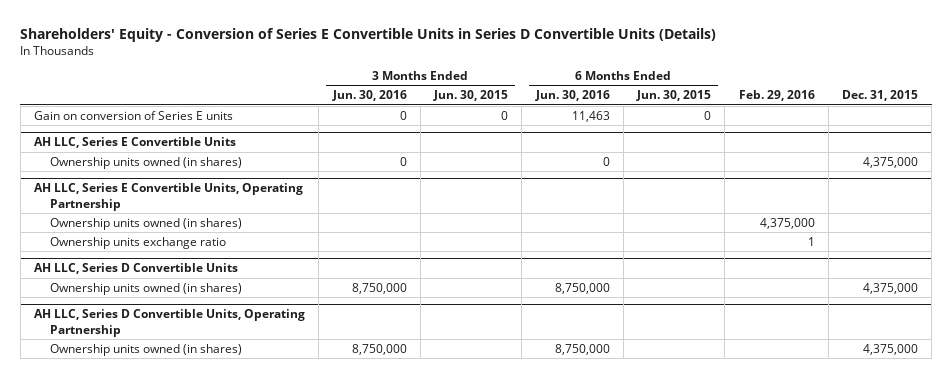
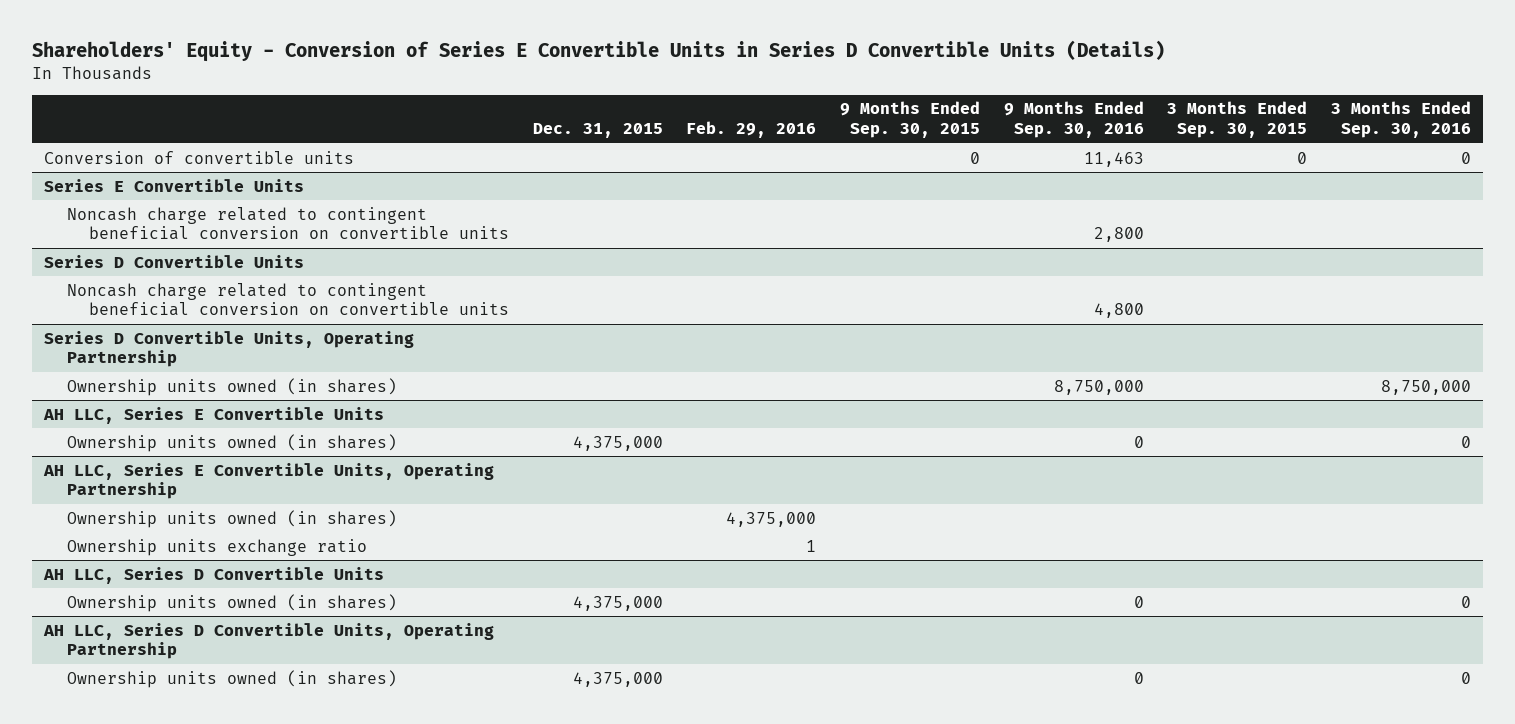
- | 3 Months Ended Jun. 30, 2016 | 3 Months Ended Jun. 30, 2015 | 6 Months Ended Jun. 30, 2016 | 6 Months Ended Jun. 30, 2015 | Feb. 29, 2016 | Dec. 31, 2015
+ | Dec. 31, 2015 | Feb. 29, 2016 | 9 Months Ended Sep. 30, 2015 | 9 Months Ended Sep. 30, 2016 | 3 Months Ended Sep. 30, 2015 | 3 Months Ended Sep. 30, 2016
- Gain on conversion of Series E units | 0 | 0 | 11,463 | 0 | |
+ Conversion of convertible units | | | 0 | 11,463 | 0 | 0
+ Series E Convertible Units
+ Noncash charge related to contingent beneficial conversion on convertible units | | | | 2,800 | |
+ Series D Convertible Units
+ Noncash charge related to contingent beneficial conversion on convertible units | | | | 4,800 | |
+ Series D Convertible Units, Operating Partnership
+ Ownership units owned (in shares) | | | | 8,750,000 | | 8,750,000

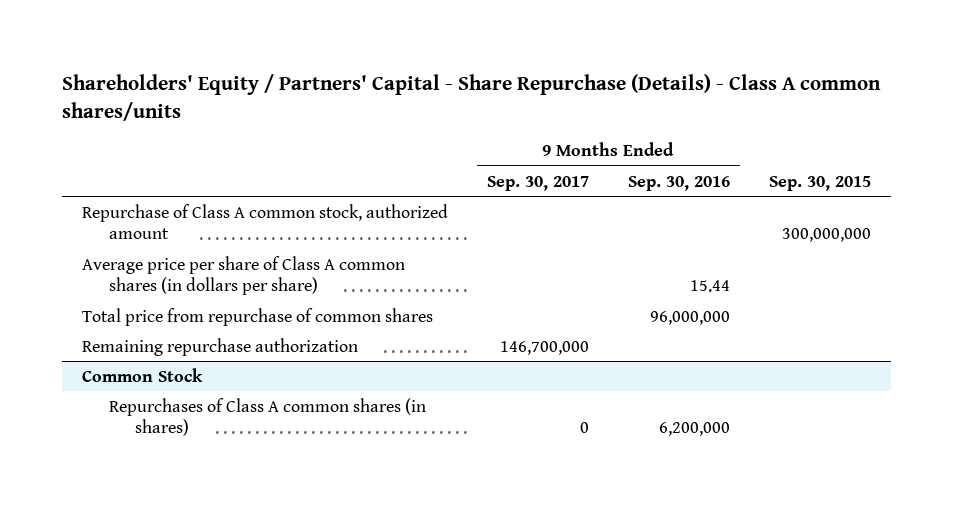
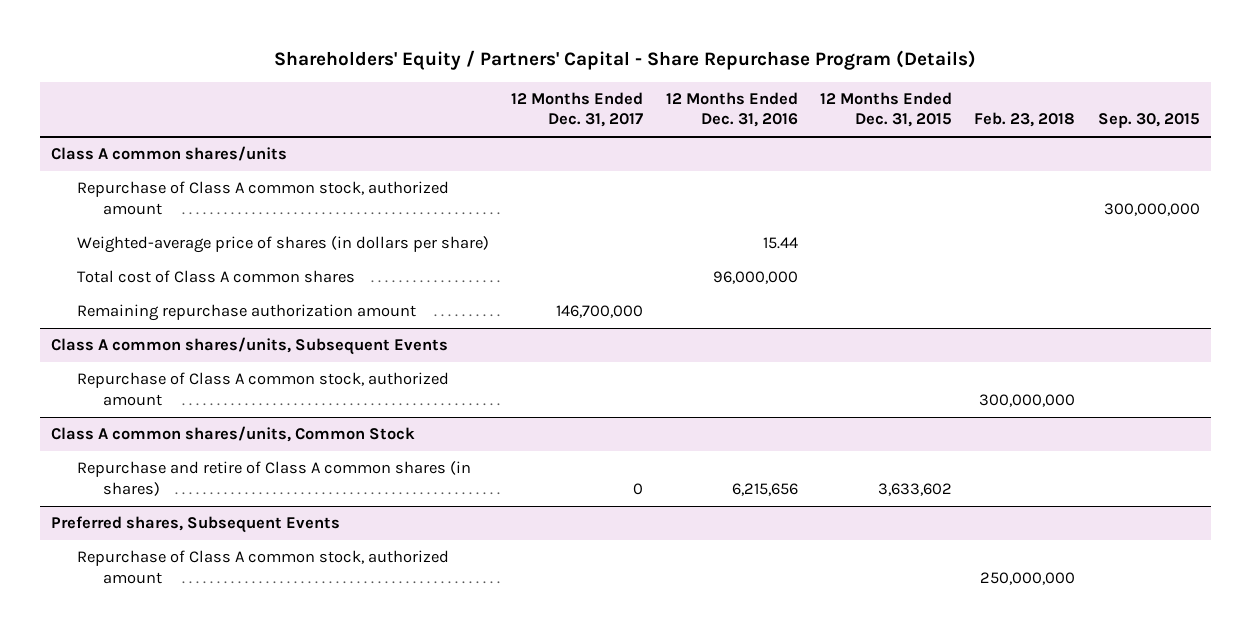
- Shareholders' Equity / Partners' Capital - Share Repurchase (Details) - Class A common shares/units
+ Shareholders' Equity / Partners' Capital - Share Repurchase Program (Details)
- | 9 Months Ended Sep. 30, 2017 | 9 Months Ended Sep. 30, 2016 | Sep. 30, 2015
+ | 12 Months Ended Dec. 31, 2017 | 12 Months Ended Dec. 31, 2016 | 12 Months Ended Dec. 31, 2015 | Feb. 23, 2018 | Sep. 30, 2015
- Repurchase of Class A common stock, authorized amount | | | 300,000,000
- Average price per share of Class A common shares (in dollars per share) | | 15.44 |
- Total price from repurchase of common shares | | 96,000,000 |
- Remaining repurchase authorization | 146,700,000 | |
- Common Stock
- Repurchases of Class A common shares (in shares) | 0 | 6,200,000 |
+ Class A common shares/units
+ Repurchase of Class A common stock, authorized amount | | | | | 300,000,000
+ Weighted-average price of shares (in dollars per share) | | 15.44 | | |
+ Total cost of Class A common shares | | 96,000,000 | | |
+ Remaining repurchase authorization amount | 146,700,000 | | | |
+ Class A common shares/units, Subsequent Events
+ Repurchase of Class A common stock, authorized amount | | | | 300,000,000 |
+ Class A common shares/units, Common Stock
+ Repurchase and retire of Class A common shares (in shares) | 0 | 6,215,656 | 3,633,602 | |
+ Preferred shares, Subsequent Events
+ Repurchase of Class A common stock, authorized amount | | | | 250,000,000 |

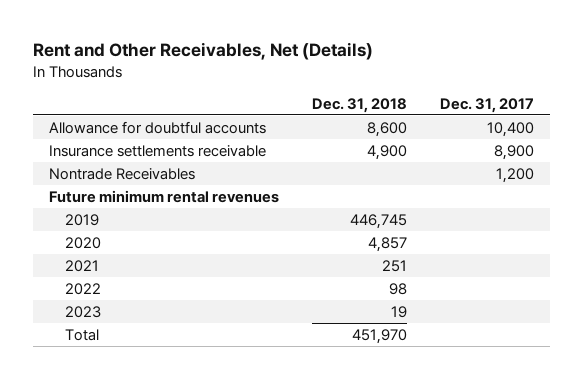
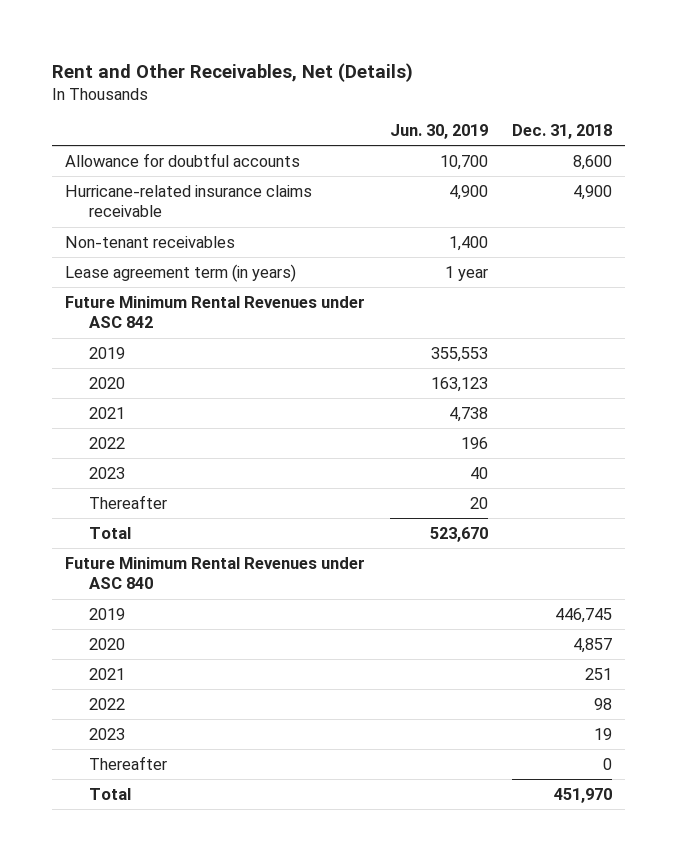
- | Dec. 31, 2018 | Dec. 31, 2017
+ | Jun. 30, 2019 | Dec. 31, 2018
- Insurance settlements receivable | 4,900 | 8,900
- Nontrade Receivables | | 1,200
- Future minimum rental revenues
+ Hurricane-related insurance claims receivable | 4,900 | 4,900
+ Non-tenant receivables | 1,400 |
+ Lease agreement term (in years) | 1 year |
+ Future Minimum Rental Revenues under ASC 842
+ 2019 | 355,553 |
+ 2020 | 163,123 |
+ 2021 | 4,738 |
+ 2022 | 196 |
+ 2023 | 40 |
+ Thereafter | 20 |
+ Total | 523,670 |
+ Future Minimum Rental Revenues under ASC 840
+ Thereafter | | 0

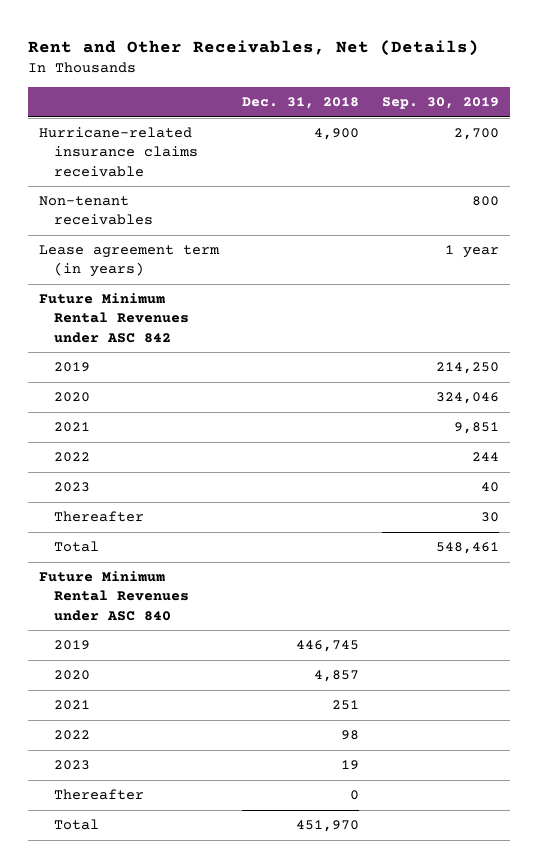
- | Jun. 30, 2019 | Dec. 31, 2018
+ | Dec. 31, 2018 | Sep. 30, 2019
- Allowance for doubtful accounts | 10,700 | 8,600

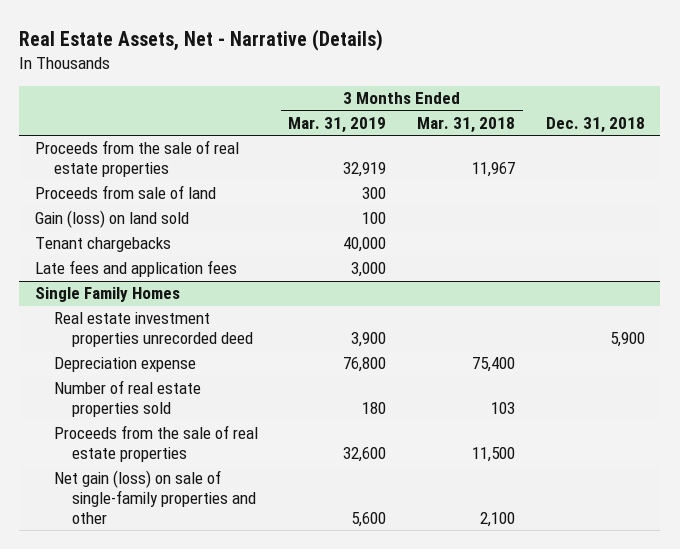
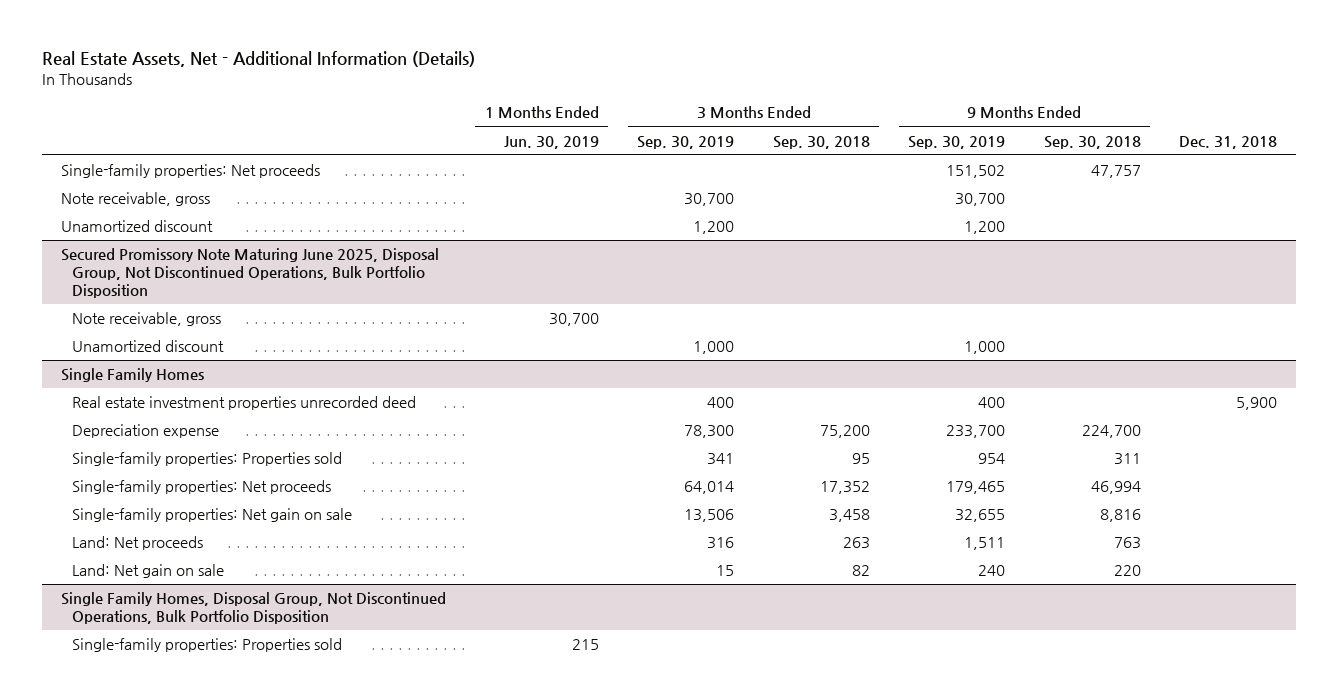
- Real Estate Assets, Net - Narrative (Details)
+ Real Estate Assets, Net - Additional Information (Details)
- | 3 Months Ended Mar. 31, 2019 | 3 Months Ended Mar. 31, 2018 | Dec. 31, 2018
+ | 1 Months Ended Jun. 30, 2019 | 3 Months Ended Sep. 30, 2019 | 3 Months Ended Sep. 30, 2018 | 9 Months Ended Sep. 30, 2019 | 9 Months Ended Sep. 30, 2018 | Dec. 31, 2018
- Proceeds from the sale of real estate properties | 32,919 | 11,967 |
- Proceeds from sale of land | 300 | |
- Gain (loss) on land sold | 100 | |
- Tenant chargebacks | 40,000 | |
- Late fees and application fees | 3,000 | |
+ Single-family properties: Net proceeds | | | | 151,502 | 47,757 |
+ Note receivable, gross | | 30,700 | | 30,700 | |
+ Unamortized discount | | 1,200 | | 1,200 | |
+ Secured Promissory Note Maturing June 2025, Disposal Group, Not Discontinued Operations, Bulk Portfolio Disposition
+ Note receivable, gross | 30,700 | | | | |
+ Unamortized discount | | 1,000 | | 1,000 | |
@ Single Family Homes
- Number of real estate properties sold | 180 | 103 |
- Proceeds from the sale of real estate properties | 32,600 | 11,500 |
- Net gain (loss) on sale of single-family properties and other | 5,600 | 2,100 |
+ Single-family properties: Properties sold | | 341 | 95 | 954 | 311 |
+ Single-family properties: Net proceeds | | 64,014 | 17,352 | 179,465 | 46,994 |
+ Single-family properties: Net gain on sale | | 13,506 | 3,458 | 32,655 | 8,816 |
+ Land: Net proceeds | | 316 | 263 | 1,511 | 763 |
+ Land: Net gain on sale | | 15 | 82 | 240 | 220 |
+ Single Family Homes, Disposal Group, Not Discontinued Operations, Bulk Portfolio Disposition
+ Single-family properties: Properties sold | 215 | | | | |

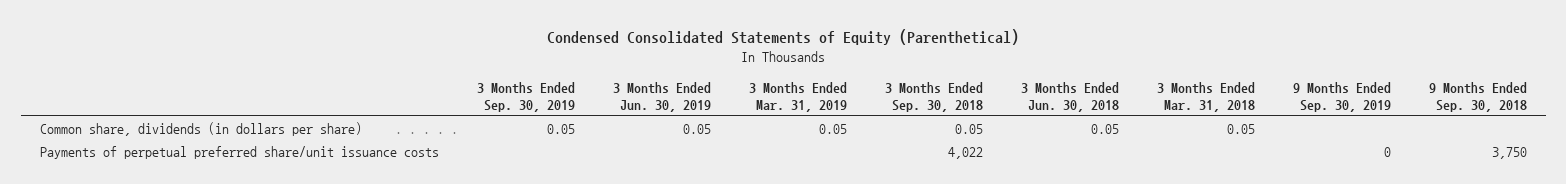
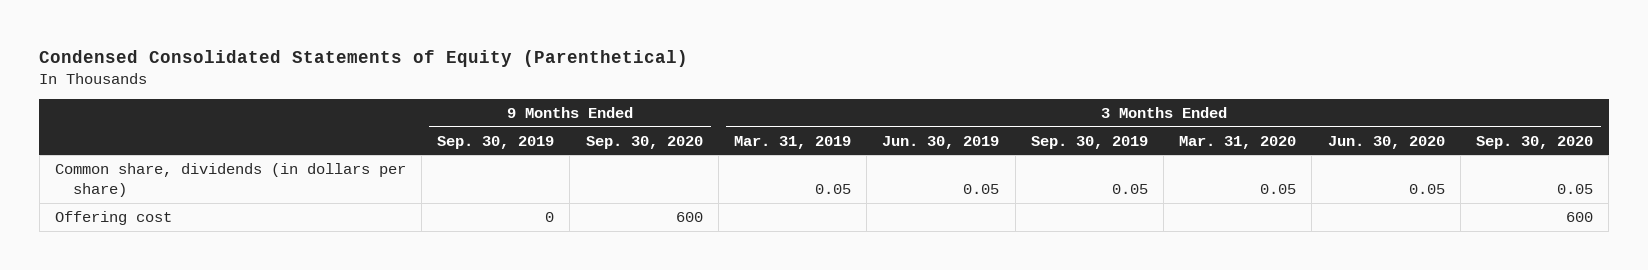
- | 3 Months Ended Sep. 30, 2019 | 3 Months Ended Jun. 30, 2019 | 3 Months Ended Mar. 31, 2019 | 3 Months Ended Sep. 30, 2018 | 3 Months Ended Jun. 30, 2018 | 3 Months Ended Mar. 31, 2018 | 9 Months Ended Sep. 30, 2019 | 9 Months Ended Sep. 30, 2018
+ | 9 Months Ended Sep. 30, 2019 | 9 Months Ended Sep. 30, 2020 | 3 Months Ended Mar. 31, 2019 | 3 Months Ended Jun. 30, 2019 | 3 Months Ended Sep. 30, 2019 | 3 Months Ended Mar. 31, 2020 | 3 Months Ended Jun. 30, 2020 | 3 Months Ended Sep. 30, 2020
- Payments of perpetual preferred share/unit issuance costs | | | | 4,022 | | | 0 | 3,750
+ Offering cost | 0 | 600 | | | | | | 600

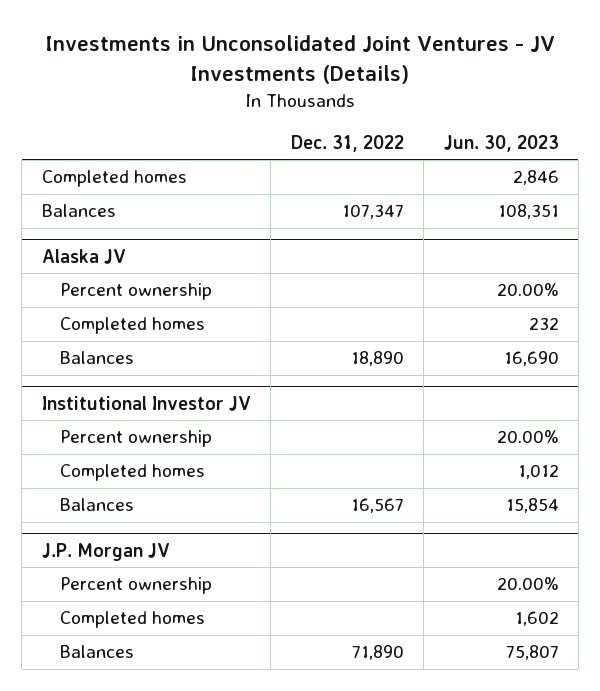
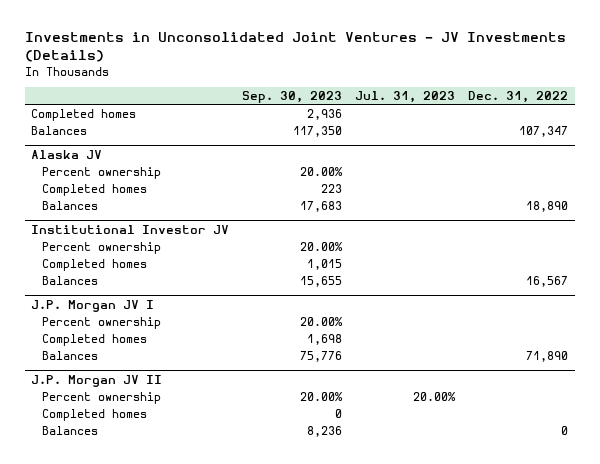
- | Dec. 31, 2022 | Jun. 30, 2023
+ | Sep. 30, 2023 | Jul. 31, 2023 | Dec. 31, 2022
- J.P. Morgan JV
+ J.P. Morgan JV I
+ J.P. Morgan JV II
+ Percent ownership | 20.00% | 20.00% |
+ Completed homes | 0 | |
+ Balances | 8,236 | | 0

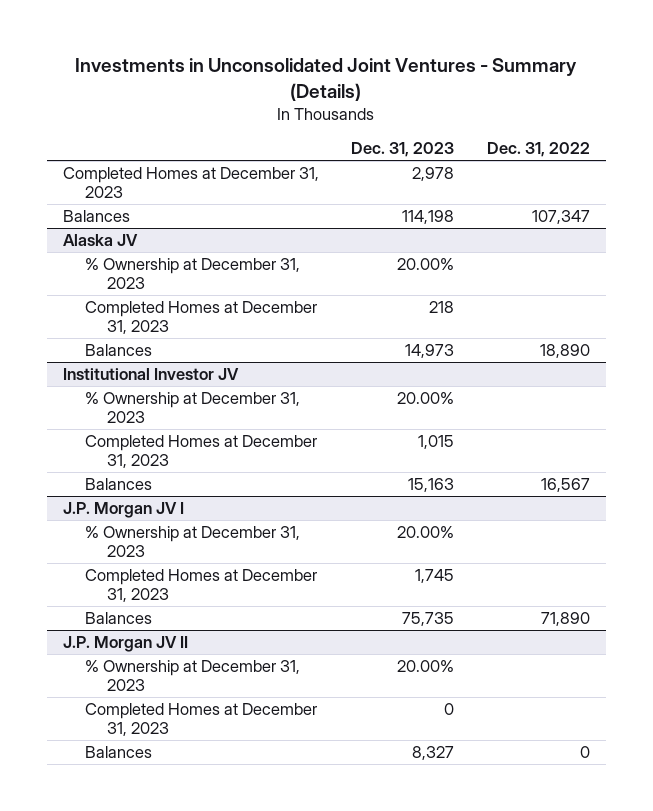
- Investments in Unconsolidated Joint Ventures - JV Investments (Details)
+ Investments in Unconsolidated Joint Ventures - Summary (Details)
- | Sep. 30, 2023 | Jul. 31, 2023 | Dec. 31, 2022
+ | Dec. 31, 2023 | Dec. 31, 2022
- Completed homes | 2,936 | |
+ Completed Homes at December 31, 2023 | 2,978 |
@ Alaska JV
- Percent ownership | 20.00% | |
- Completed homes | 223 | |
+ % Ownership at December 31, 2023 | 20.00% |
+ Completed Homes at December 31, 2023 | 218 |
@ Institutional Investor JV
- Percent ownership | 20.00% | |
- Completed homes | 1,015 | |
+ % Ownership at December 31, 2023 | 20.00% |
+ Completed Homes at December 31, 2023 | 1,015 |
@ J.P. Morgan JV I
- Percent ownership | 20.00% | |
- Completed homes | 1,698 | |
+ % Ownership at December 31, 2023 | 20.00% |
+ Completed Homes at December 31, 2023 | 1,745 |
@ J.P. Morgan JV II
- Percent ownership | 20.00% | 20.00% |
- Completed homes | 0 | |
+ % Ownership at December 31, 2023 | 20.00% |
+ Completed Homes at December 31, 2023 | 0 |

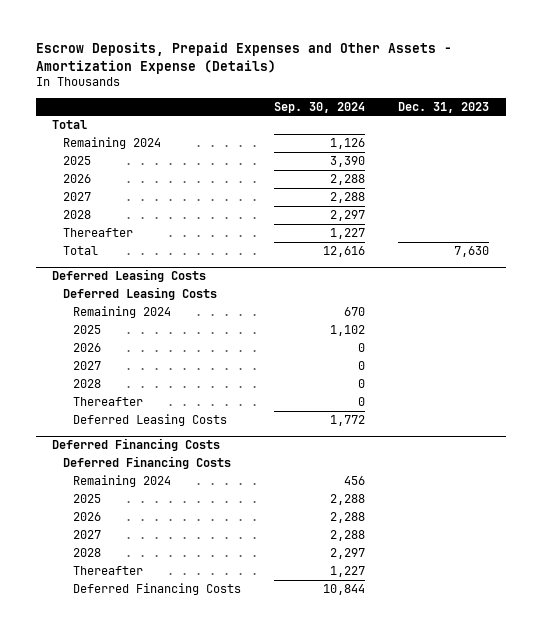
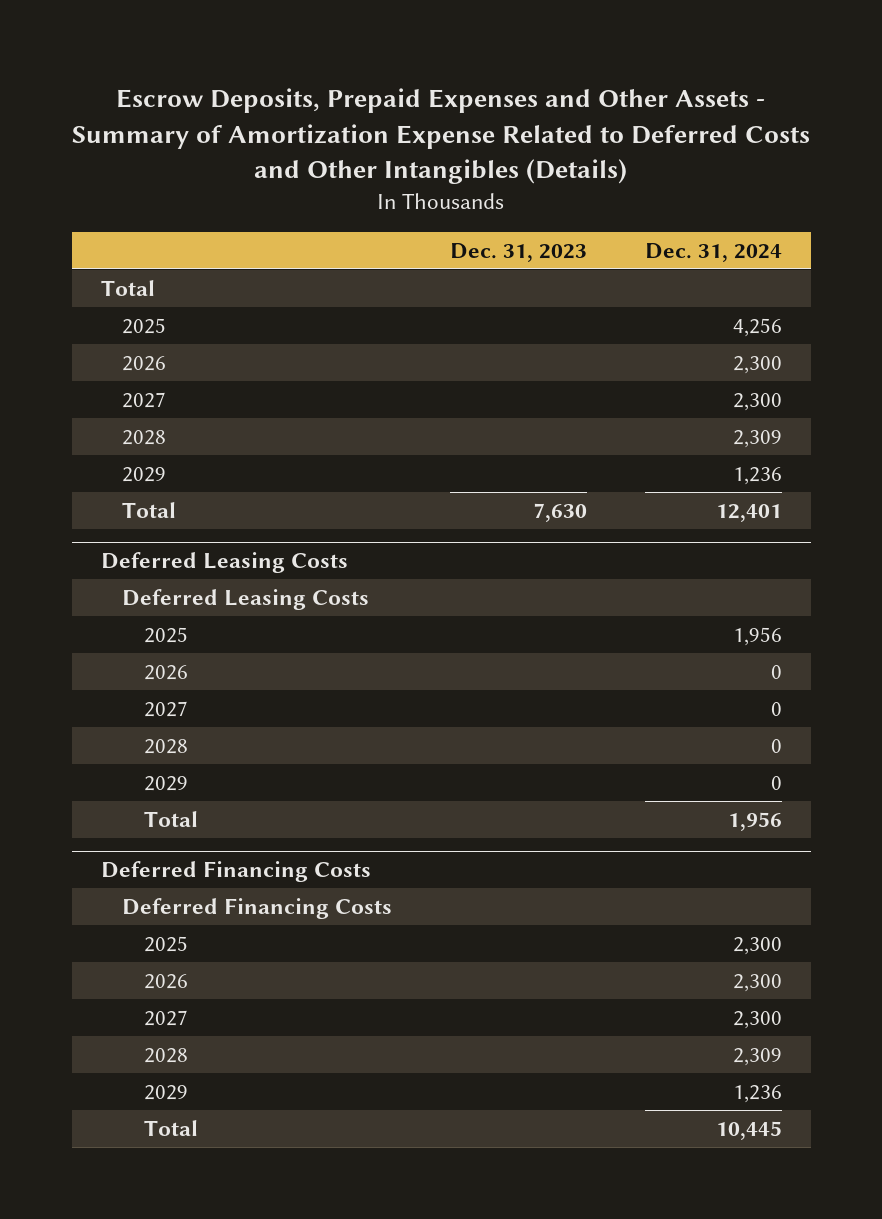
- Escrow Deposits, Prepaid Expenses and Other Assets - Amortization Expense (Details)
+ Escrow Deposits, Prepaid Expenses and Other Assets - Summary of Amortization Expense Related to Deferred Costs and Other Intangibles (Details)
- | Sep. 30, 2024 | Dec. 31, 2023
+ | Dec. 31, 2023 | Dec. 31, 2024
- Remaining 2024 | 1,126 |
- Thereafter | 1,227 |
+ 2029 | | 1,236
@ Deferred Leasing Costs
- Remaining 2024 | 670 |
- Thereafter | 0 |
- Deferred Leasing Costs | 1,772 |
+ 2029 | | 0
+ Total | | 1,956
@ Deferred Financing Costs
- Remaining 2024 | 456 |
- Thereafter | 1,227 |
- Deferred Financing Costs | 10,844 |
+ 2029 | | 1,236
+ Total | | 10,445

